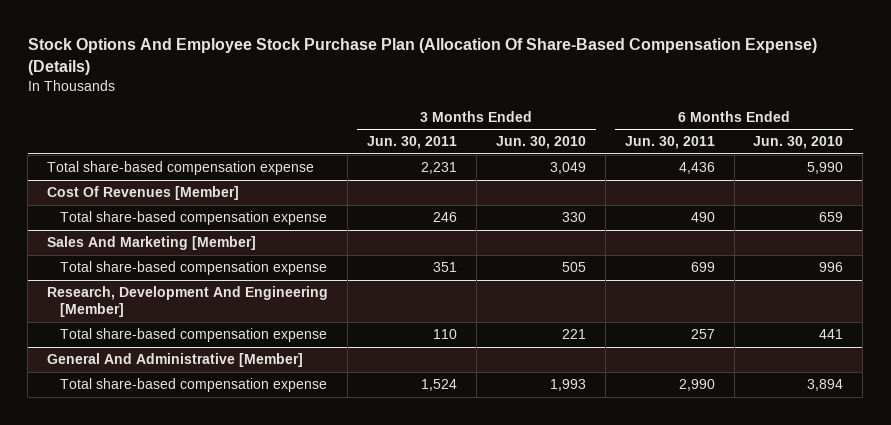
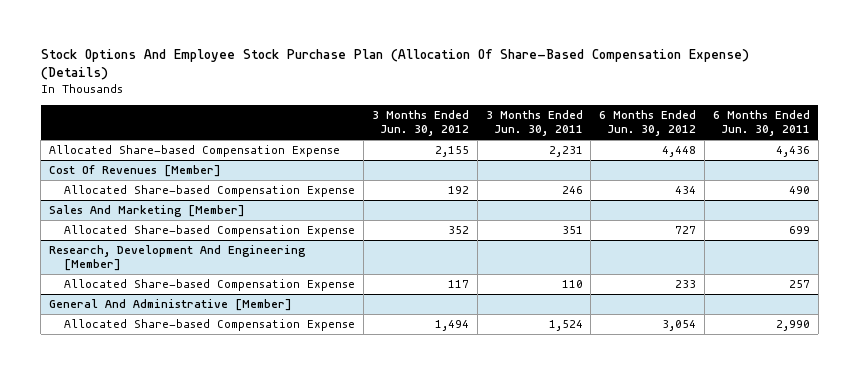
- | 3 Months Ended Jun. 30, 2011 | 3 Months Ended Jun. 30, 2010 | 6 Months Ended Jun. 30, 2011 | 6 Months Ended Jun. 30, 2010
+ | 3 Months Ended Jun. 30, 2012 | 3 Months Ended Jun. 30, 2011 | 6 Months Ended Jun. 30, 2012 | 6 Months Ended Jun. 30, 2011
- Total share-based compensation expense | 2,231 | 3,049 | 4,436 | 5,990
+ Allocated Share-based Compensation Expense | 2,155 | 2,231 | 4,448 | 4,436
@ Cost Of Revenues [Member]
- Total share-based compensation expense | 246 | 330 | 490 | 659
+ Allocated Share-based Compensation Expense | 192 | 246 | 434 | 490
@ Sales And Marketing [Member]
- Total share-based compensation expense | 351 | 505 | 699 | 996
+ Allocated Share-based Compensation Expense | 352 | 351 | 727 | 699
@ Research, Development And Engineering [Member]
- Total share-based compensation expense | 110 | 221 | 257 | 441
+ Allocated Share-based Compensation Expense | 117 | 110 | 233 | 257
@ General And Administrative [Member]
- Total share-based compensation expense | 1,524 | 1,993 | 2,990 | 3,894
+ Allocated Share-based Compensation Expense | 1,494 | 1,524 | 3,054 | 2,990

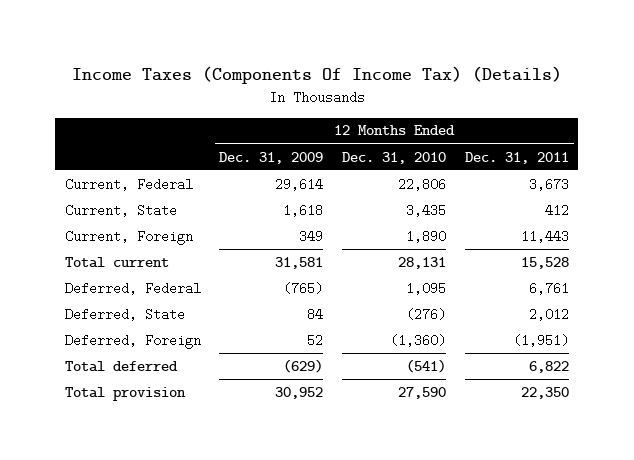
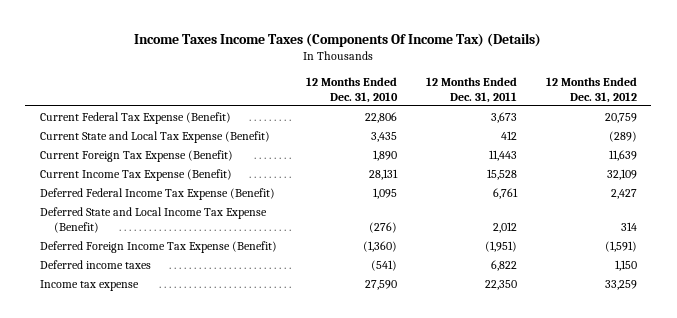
- Income Taxes (Components Of Income Tax) (Details)
+ Income Taxes Income Taxes (Components Of Income Tax) (Details)
- | 12 Months Ended Dec. 31, 2009 | 12 Months Ended Dec. 31, 2010 | 12 Months Ended Dec. 31, 2011
+ | 12 Months Ended Dec. 31, 2010 | 12 Months Ended Dec. 31, 2011 | 12 Months Ended Dec. 31, 2012
- Current, Federal | 29,614 | 22,806 | 3,673
- Current, State | 1,618 | 3,435 | 412
- Current, Foreign | 349 | 1,890 | 11,443
- Total current | 31,581 | 28,131 | 15,528
- Deferred, Federal | (765) | 1,095 | 6,761
- Deferred, State | 84 | (276) | 2,012
- Deferred, Foreign | 52 | (1,360) | (1,951)
- Total deferred | (629) | (541) | 6,822
- Total provision | 30,952 | 27,590 | 22,350
+ Current Federal Tax Expense (Benefit) | 22,806 | 3,673 | 20,759
+ Current State and Local Tax Expense (Benefit) | 3,435 | 412 | (289)
+ Current Foreign Tax Expense (Benefit) | 1,890 | 11,443 | 11,639
+ Current Income Tax Expense (Benefit) | 28,131 | 15,528 | 32,109
+ Deferred Federal Income Tax Expense (Benefit) | 1,095 | 6,761 | 2,427
+ Deferred State and Local Income Tax Expense (Benefit) | (276) | 2,012 | 314
+ Deferred Foreign Income Tax Expense (Benefit) | (1,360) | (1,951) | (1,591)
+ Deferred income taxes | (541) | 6,822 | 1,150
+ Income tax expense | 27,590 | 22,350 | 33,259

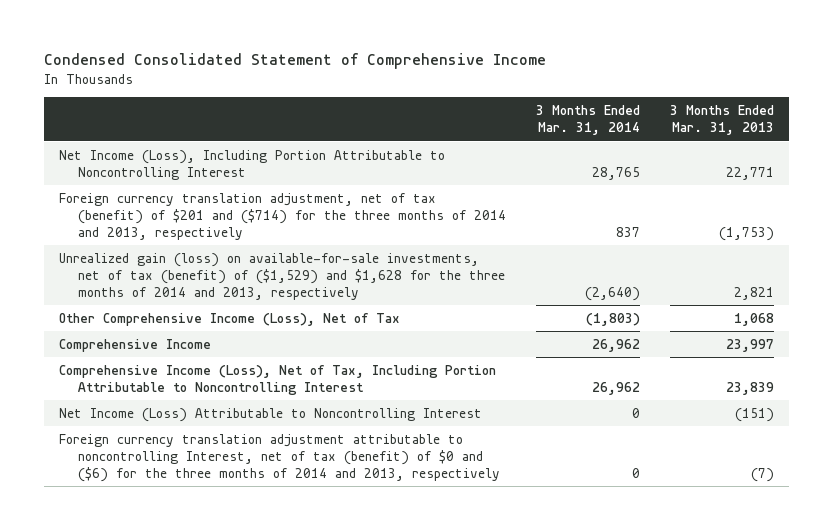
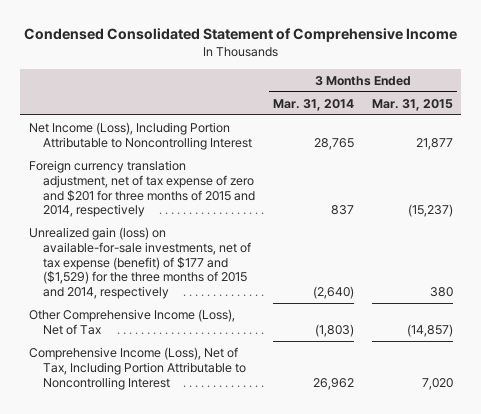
- | 3 Months Ended Mar. 31, 2014 | 3 Months Ended Mar. 31, 2013
+ | 3 Months Ended Mar. 31, 2014 | 3 Months Ended Mar. 31, 2015
- Foreign currency translation adjustment, net of tax (benefit) of $201 and ($714) for the three months of 2014 and 2013, respectively | 837 | (1,753)
- Unrealized gain (loss) on available-for-sale investments, net of tax (benefit) of ($1,529) and $1,628 for the three months of 2014 and 2013, respectively | (2,640) | 2,821
+ Foreign currency translation adjustment, net of tax expense of zero and $201 for three months of 2015 and 2014, respectively | 837 | (15,237)
+ Unrealized gain (loss) on available-for-sale investments, net of tax expense (benefit) of $177 and ($1,529) for the three months of 2015 and 2014, respectively | (2,640) | 380
- Comprehensive Income | 26,962 | 23,997
- Net Income (Loss) Attributable to Noncontrolling Interest | 0 | (151)
- Foreign currency translation adjustment attributable to noncontrolling Interest, net of tax (benefit) of $0 and ($6) for the three months of 2014 and 2013, respectively | 0 | (7)

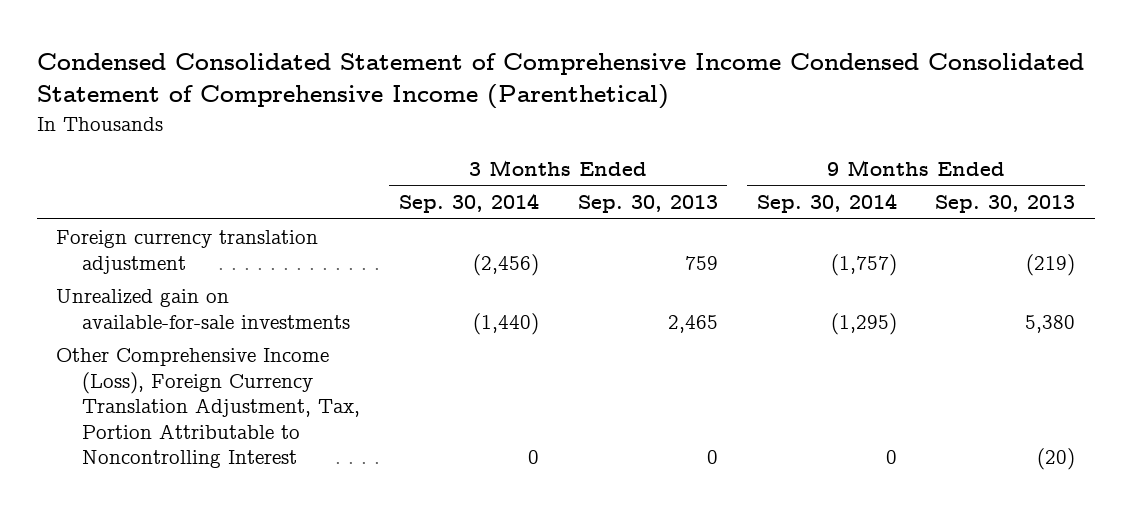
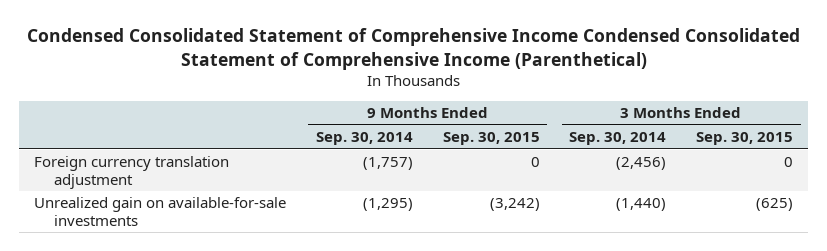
- | 3 Months Ended Sep. 30, 2014 | 3 Months Ended Sep. 30, 2013 | 9 Months Ended Sep. 30, 2014 | 9 Months Ended Sep. 30, 2013
+ | 9 Months Ended Sep. 30, 2014 | 9 Months Ended Sep. 30, 2015 | 3 Months Ended Sep. 30, 2014 | 3 Months Ended Sep. 30, 2015
- Other Comprehensive Income (Loss), Foreign Currency Translation Adjustment, Tax, Portion Attributable to Noncontrolling Interest | 0 | 0 | 0 | (20)

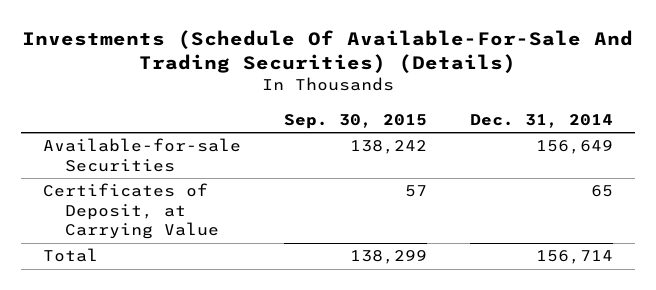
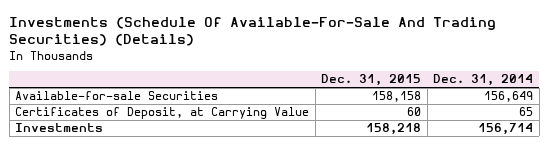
- | Sep. 30, 2015 | Dec. 31, 2014
+ | Dec. 31, 2015 | Dec. 31, 2014
- Total | 138,299 | 156,714
+ Investments | 158,218 | 156,714

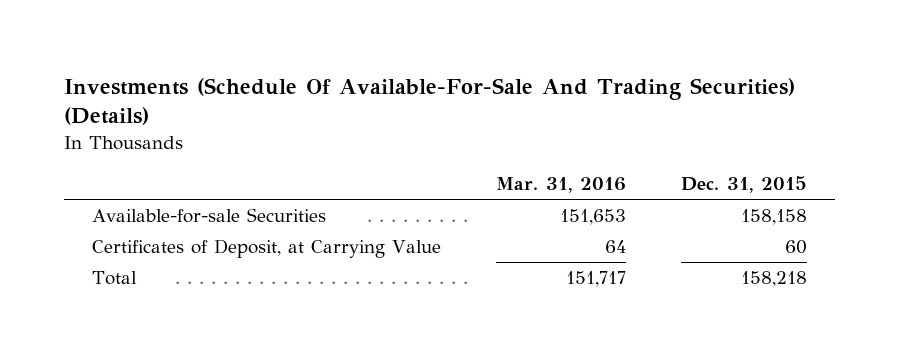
- | Dec. 31, 2015 | Dec. 31, 2014
+ | Mar. 31, 2016 | Dec. 31, 2015
- Investments | 158,218 | 156,714
+ Total | 151,717 | 158,218

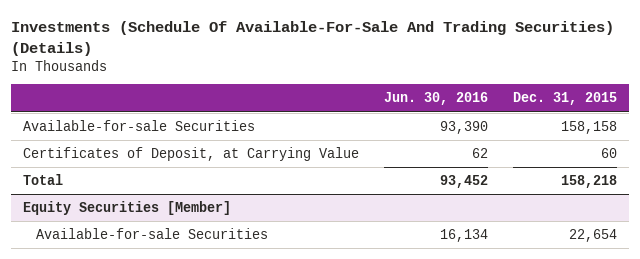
- | Mar. 31, 2016 | Dec. 31, 2015
+ | Jun. 30, 2016 | Dec. 31, 2015
+ Equity Securities [Member]
+ Available-for-sale Securities | 16,134 | 22,654

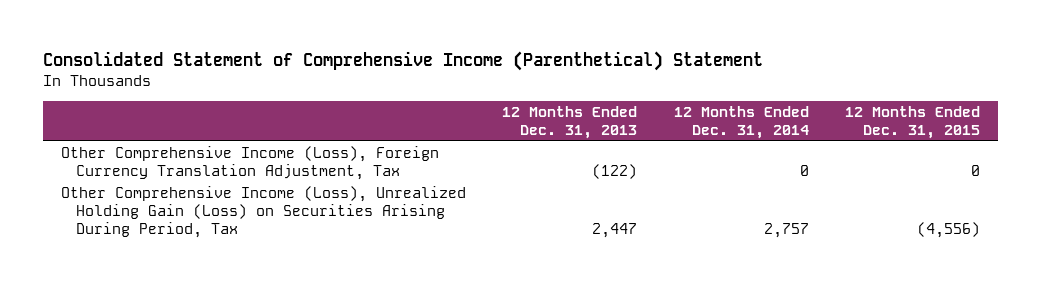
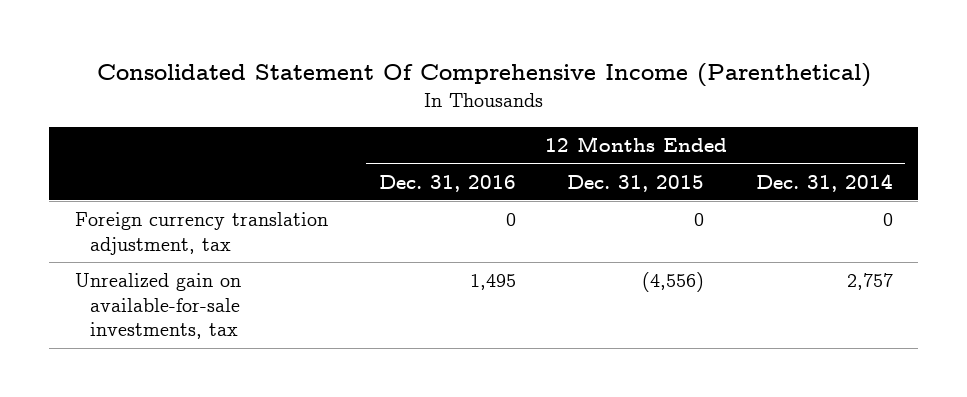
- Consolidated Statement of Comprehensive Income (Parenthetical) Statement
+ Consolidated Statement Of Comprehensive Income (Parenthetical)
- | 12 Months Ended Dec. 31, 2013 | 12 Months Ended Dec. 31, 2014 | 12 Months Ended Dec. 31, 2015
+ | 12 Months Ended Dec. 31, 2016 | 12 Months Ended Dec. 31, 2015 | 12 Months Ended Dec. 31, 2014
- Other Comprehensive Income (Loss), Foreign Currency Translation Adjustment, Tax | (122) | 0 | 0
- Other Comprehensive Income (Loss), Unrealized Holding Gain (Loss) on Securities Arising During Period, Tax | 2,447 | 2,757 | (4,556)
+ Foreign currency translation adjustment, tax | 0 | 0 | 0
+ Unrealized gain on available-for-sale investments, tax | 1,495 | (4,556) | 2,757

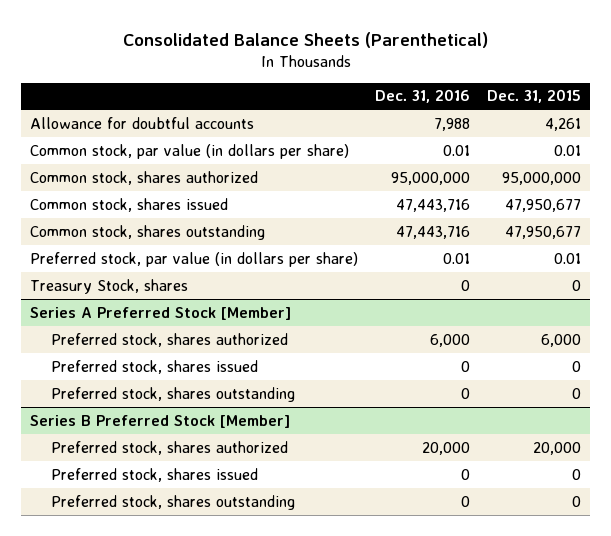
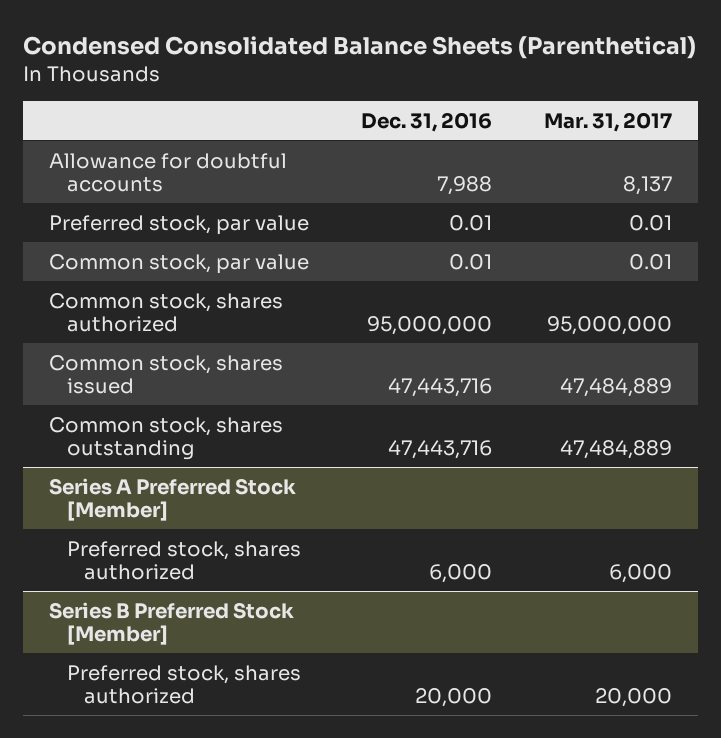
- Consolidated Balance Sheets (Parenthetical)
+ Condensed Consolidated Balance Sheets (Parenthetical)
- | Dec. 31, 2016 | Dec. 31, 2015
+ | Dec. 31, 2016 | Mar. 31, 2017
- Common stock, par value (in dollars per share) | 0.01 | 0.01
+ Preferred stock, par value | 0.01 | 0.01
+ Common stock, par value | 0.01 | 0.01
- Preferred stock, par value (in dollars per share) | 0.01 | 0.01
- Treasury Stock, shares | 0 | 0
@ Series A Preferred Stock [Member]
- Preferred stock, shares issued | 0 | 0
- Preferred stock, shares outstanding | 0 | 0
@ Series B Preferred Stock [Member]
- Preferred stock, shares issued | 0 | 0
- Preferred stock, shares outstanding | 0 | 0

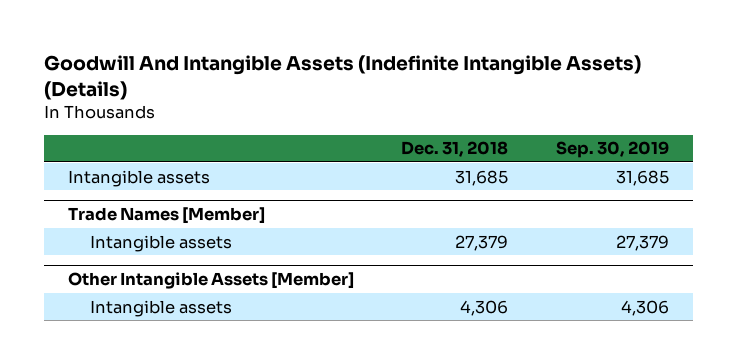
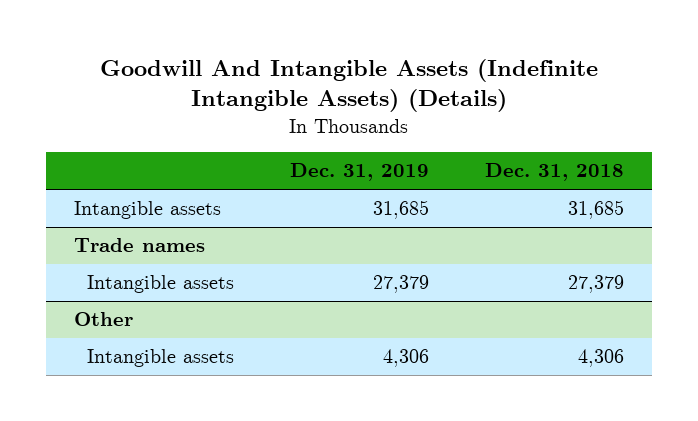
- | Dec. 31, 2018 | Sep. 30, 2019
+ | Dec. 31, 2019 | Dec. 31, 2018
- Trade Names [Member]
+ Trade names
- Other Intangible Assets [Member]
+ Other

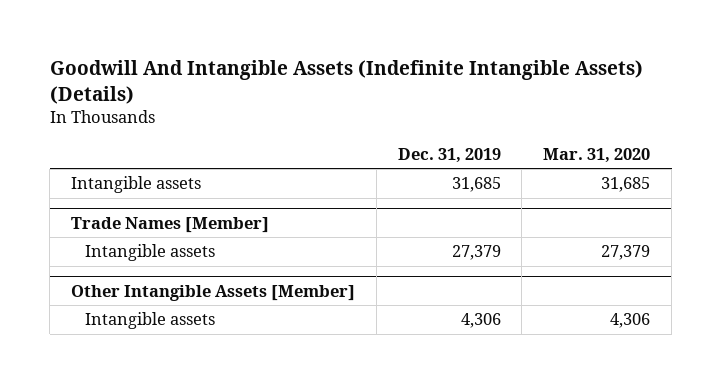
- | Dec. 31, 2019 | Dec. 31, 2018
+ | Dec. 31, 2019 | Mar. 31, 2020
- Trade names
+ Trade Names [Member]
- Other
+ Other Intangible Assets [Member]

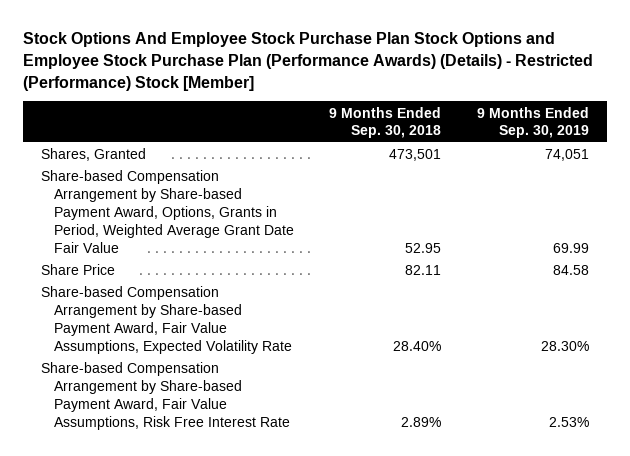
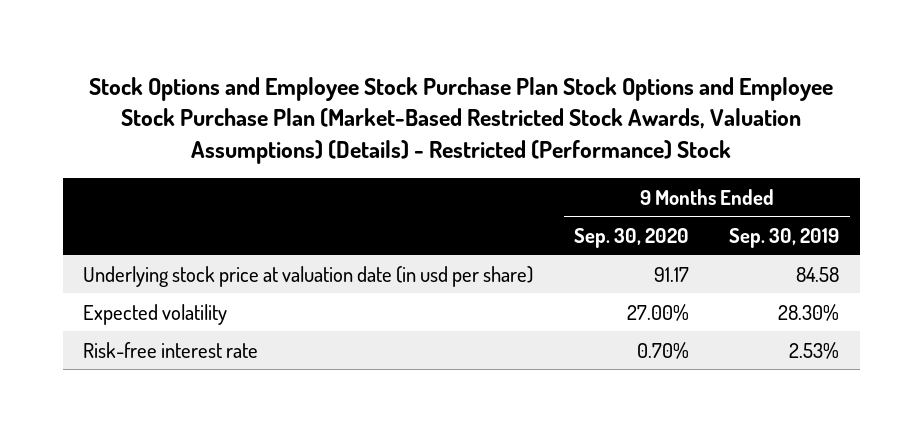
- Stock Options And Employee Stock Purchase Plan Stock Options and Employee Stock Purchase Plan (Performance Awards) (Details) - Restricted (Performance) Stock [Member]
+ Stock Options and Employee Stock Purchase Plan Stock Options and Employee Stock Purchase Plan (Market-Based Restricted Stock Awards, Valuation Assumptions) (Details) - Restricted (Performance) Stock
- | 9 Months Ended Sep. 30, 2018 | 9 Months Ended Sep. 30, 2019
+ | 9 Months Ended Sep. 30, 2020 | 9 Months Ended Sep. 30, 2019
- Shares, Granted | 473,501 | 74,051
- Share-based Compensation Arrangement by Share-based Payment Award, Options, Grants in Period, Weighted Average Grant Date Fair Value | 52.95 | 69.99
- Share Price | 82.11 | 84.58
- Share-based Compensation Arrangement by Share-based Payment Award, Fair Value Assumptions, Expected Volatility Rate | 28.40% | 28.30%
- Share-based Compensation Arrangement by Share-based Payment Award, Fair Value Assumptions, Risk Free Interest Rate | 2.89% | 2.53%
+ Underlying stock price at valuation date (in usd per share) | 91.17 | 84.58
+ Expected volatility | 27.00% | 28.30%
+ Risk-free interest rate | 0.70% | 2.53%

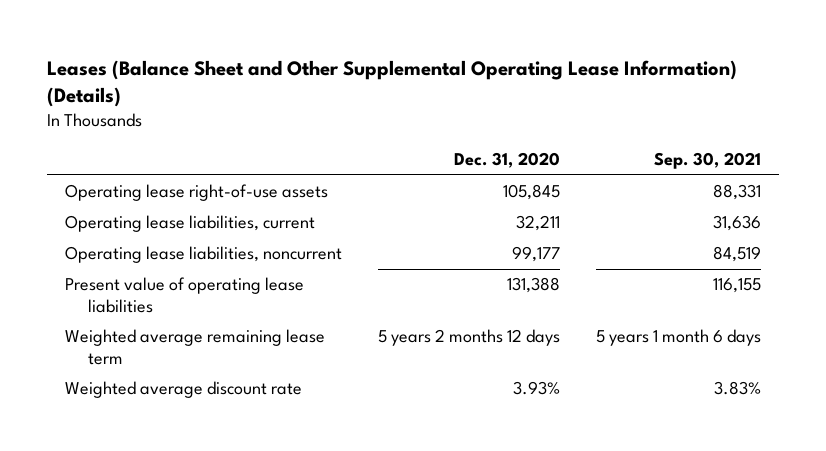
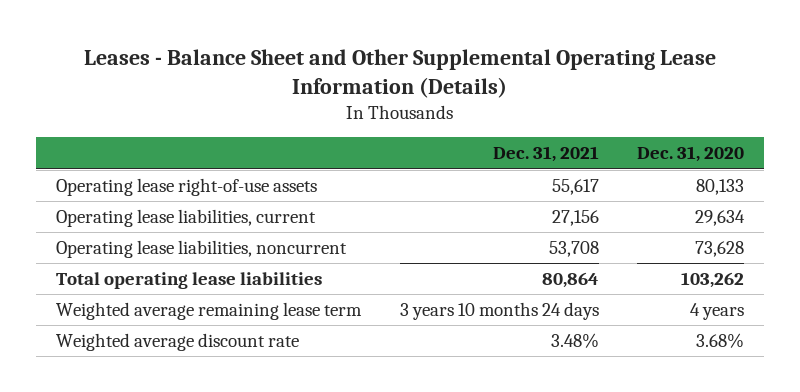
- Leases (Balance Sheet and Other Supplemental Operating Lease Information) (Details)
+ Leases - Balance Sheet and Other Supplemental Operating Lease Information (Details)
- | Dec. 31, 2020 | Sep. 30, 2021
+ | Dec. 31, 2021 | Dec. 31, 2020
- Operating lease right-of-use assets | 105,845 | 88,331
- Operating lease liabilities, current | 32,211 | 31,636
- Operating lease liabilities, noncurrent | 99,177 | 84,519
- Present value of operating lease liabilities | 131,388 | 116,155
- Weighted average remaining lease term | 5 years 2 months 12 days | 5 years 1 month 6 days
- Weighted average discount rate | 3.93% | 3.83%
+ Operating lease right-of-use assets | 55,617 | 80,133
+ Operating lease liabilities, current | 27,156 | 29,634
+ Operating lease liabilities, noncurrent | 53,708 | 73,628
+ Total operating lease liabilities | 80,864 | 103,262
+ Weighted average remaining lease term | 3 years 10 months 24 days | 4 years
+ Weighted average discount rate | 3.48% | 3.68%

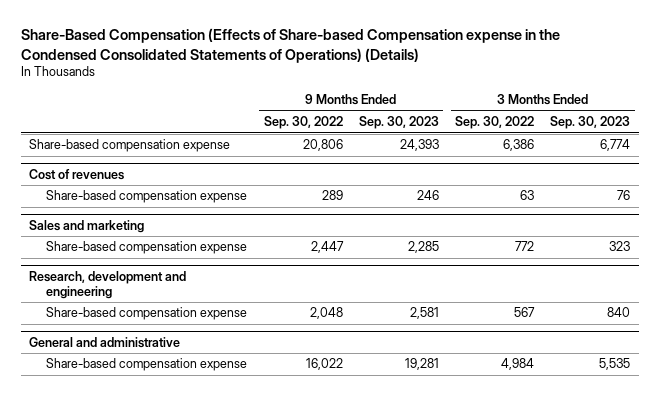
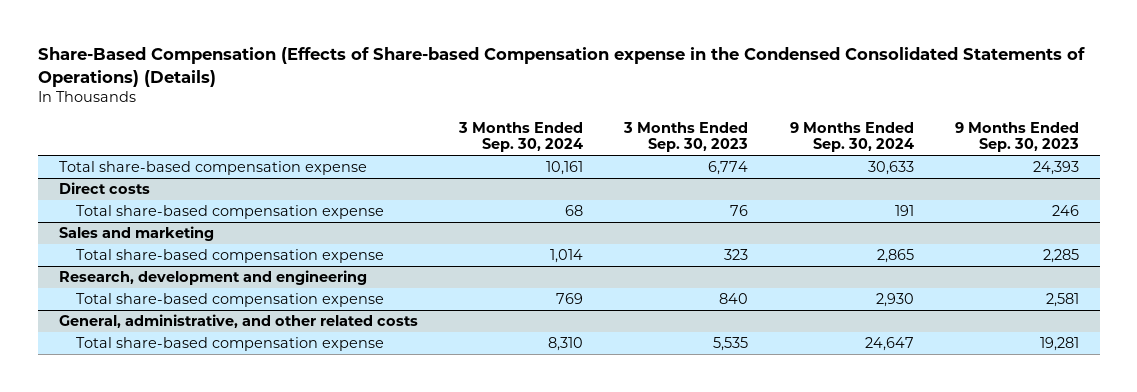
- | 9 Months Ended Sep. 30, 2022 | 9 Months Ended Sep. 30, 2023 | 3 Months Ended Sep. 30, 2022 | 3 Months Ended Sep. 30, 2023
+ | 3 Months Ended Sep. 30, 2024 | 3 Months Ended Sep. 30, 2023 | 9 Months Ended Sep. 30, 2024 | 9 Months Ended Sep. 30, 2023
- Share-based compensation expense | 20,806 | 24,393 | 6,386 | 6,774
- Cost of revenues
- Share-based compensation expense | 289 | 246 | 63 | 76
+ Total share-based compensation expense | 10,161 | 6,774 | 30,633 | 24,393
+ Direct costs
+ Total share-based compensation expense | 68 | 76 | 191 | 246
@ Sales and marketing
- Share-based compensation expense | 2,447 | 2,285 | 772 | 323
+ Total share-based compensation expense | 1,014 | 323 | 2,865 | 2,285
@ Research, development and engineering
- Share-based compensation expense | 2,048 | 2,581 | 567 | 840
- General and administrative
- Share-based compensation expense | 16,022 | 19,281 | 4,984 | 5,535
@ Research, development and engineering
+ Total share-based compensation expense | 769 | 840 | 2,930 | 2,581
+ General, administrative, and other related costs
+ Total share-based compensation expense | 8,310 | 5,535 | 24,647 | 19,281

